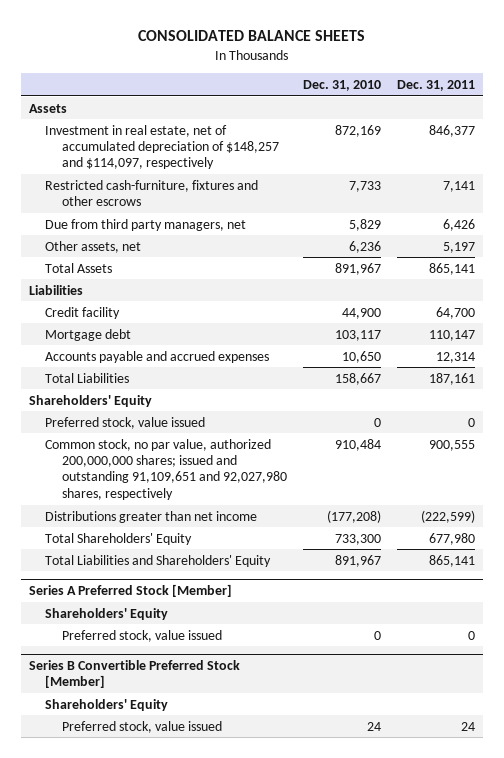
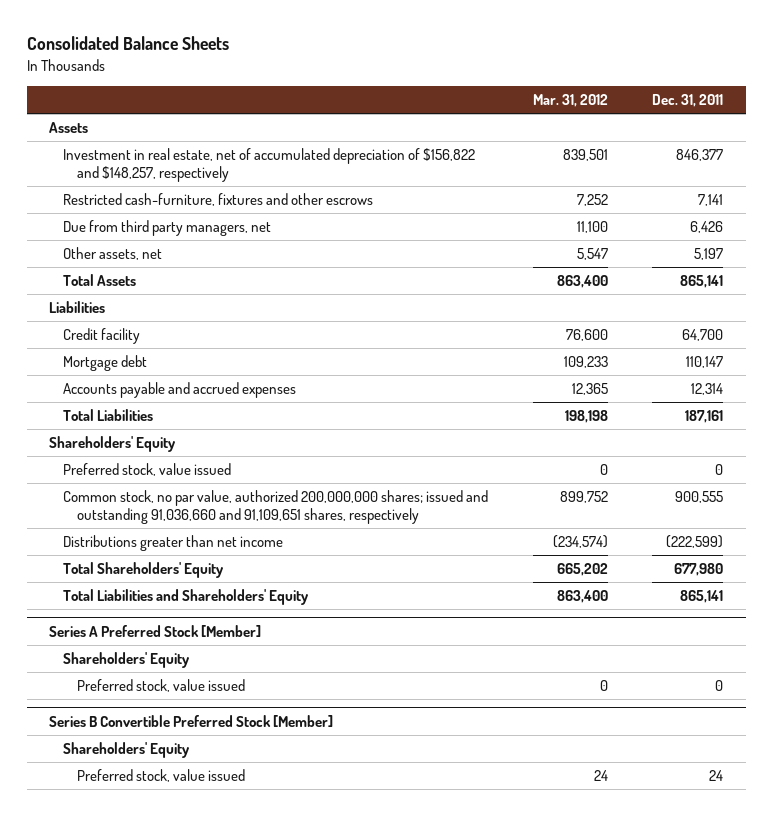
- CONSOLIDATED BALANCE SHEETS
+ Consolidated Balance Sheets
- | Dec. 31, 2010 | Dec. 31, 2011
+ | Mar. 31, 2012 | Dec. 31, 2011
- Investment in real estate, net of accumulated depreciation of $148,257 and $114,097, respectively | 872,169 | 846,377
+ Investment in real estate, net of accumulated depreciation of $156,822 and $148,257, respectively | 839,501 | 846,377
- Common stock, no par value, authorized 200,000,000 shares; issued and outstanding 91,109,651 and 92,027,980 shares, respectively | 910,484 | 900,555
+ Common stock, no par value, authorized 200,000,000 shares; issued and outstanding 91,036,660 and 91,109,651 shares, respectively | 899,752 | 900,555

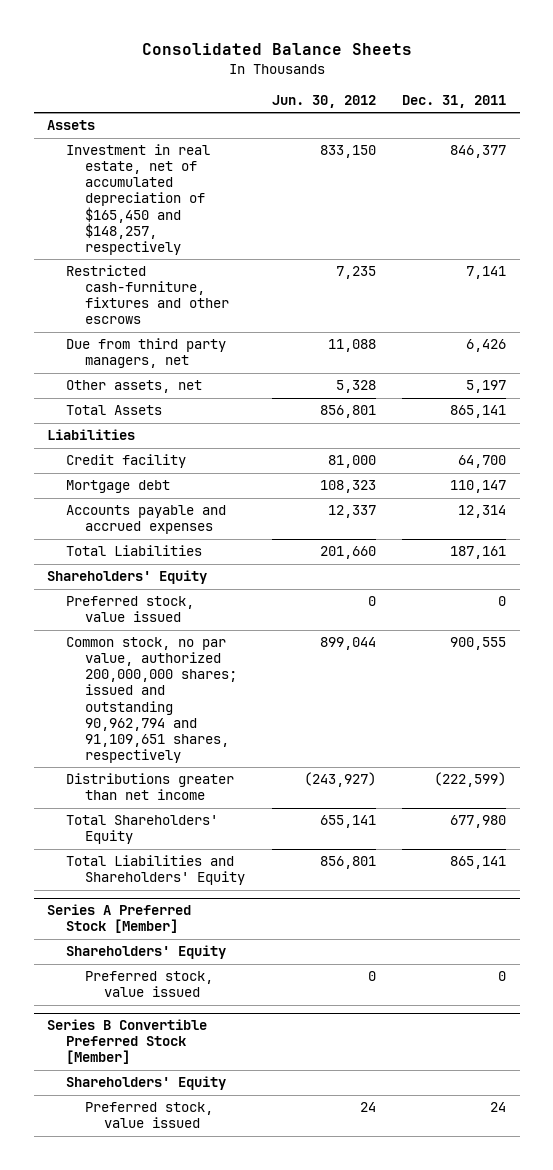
- | Mar. 31, 2012 | Dec. 31, 2011
+ | Jun. 30, 2012 | Dec. 31, 2011
- Investment in real estate, net of accumulated depreciation of $156,822 and $148,257, respectively | 839,501 | 846,377
+ Investment in real estate, net of accumulated depreciation of $165,450 and $148,257, respectively | 833,150 | 846,377
- Common stock, no par value, authorized 200,000,000 shares; issued and outstanding 91,036,660 and 91,109,651 shares, respectively | 899,752 | 900,555
+ Common stock, no par value, authorized 200,000,000 shares; issued and outstanding 90,962,794 and 91,109,651 shares, respectively | 899,044 | 900,555

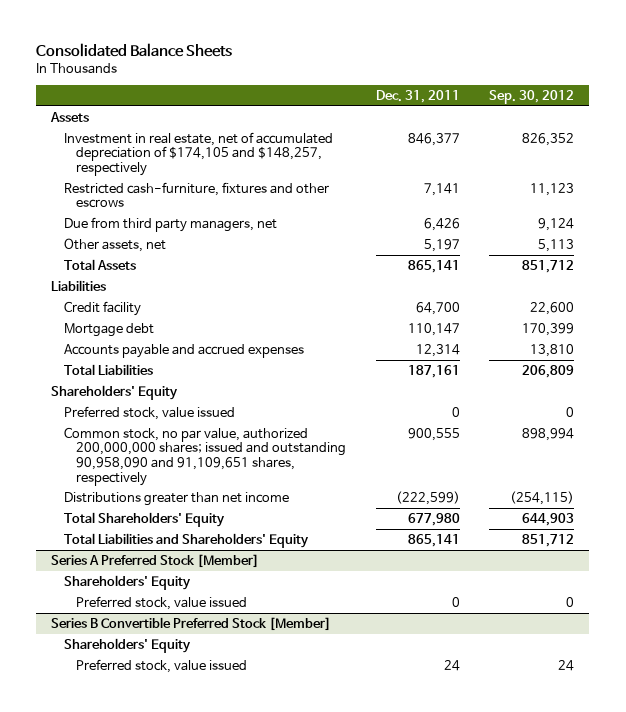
- | Jun. 30, 2012 | Dec. 31, 2011
+ | Dec. 31, 2011 | Sep. 30, 2012
- Investment in real estate, net of accumulated depreciation of $165,450 and $148,257, respectively | 833,150 | 846,377
+ Investment in real estate, net of accumulated depreciation of $174,105 and $148,257, respectively | 846,377 | 826,352
- Common stock, no par value, authorized 200,000,000 shares; issued and outstanding 90,962,794 and 91,109,651 shares, respectively | 899,044 | 900,555
+ Common stock, no par value, authorized 200,000,000 shares; issued and outstanding 90,958,090 and 91,109,651 shares, respectively | 900,555 | 898,994

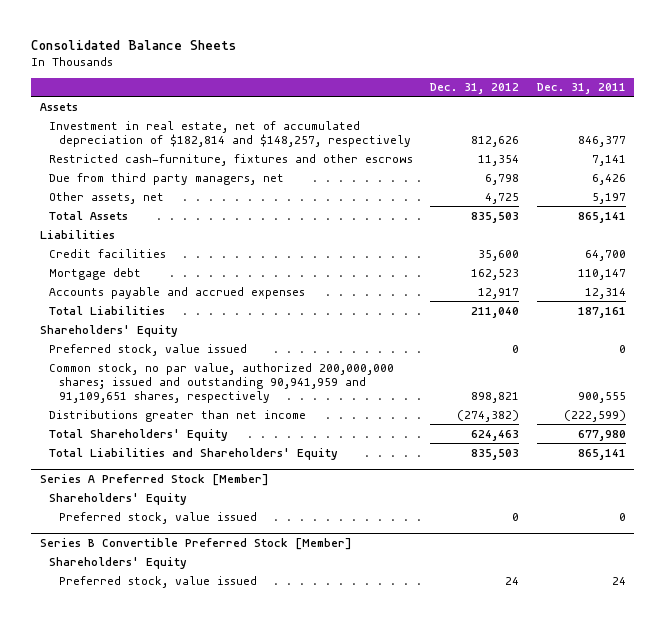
- | Dec. 31, 2011 | Sep. 30, 2012
+ | Dec. 31, 2012 | Dec. 31, 2011
- Investment in real estate, net of accumulated depreciation of $174,105 and $148,257, respectively | 846,377 | 826,352
+ Investment in real estate, net of accumulated depreciation of $182,814 and $148,257, respectively | 812,626 | 846,377
- Credit facility | 64,700 | 22,600
+ Credit facilities | 35,600 | 64,700
- Common stock, no par value, authorized 200,000,000 shares; issued and outstanding 90,958,090 and 91,109,651 shares, respectively | 900,555 | 898,994
+ Common stock, no par value, authorized 200,000,000 shares; issued and outstanding 90,941,959 and 91,109,651 shares, respectively | 898,821 | 900,555

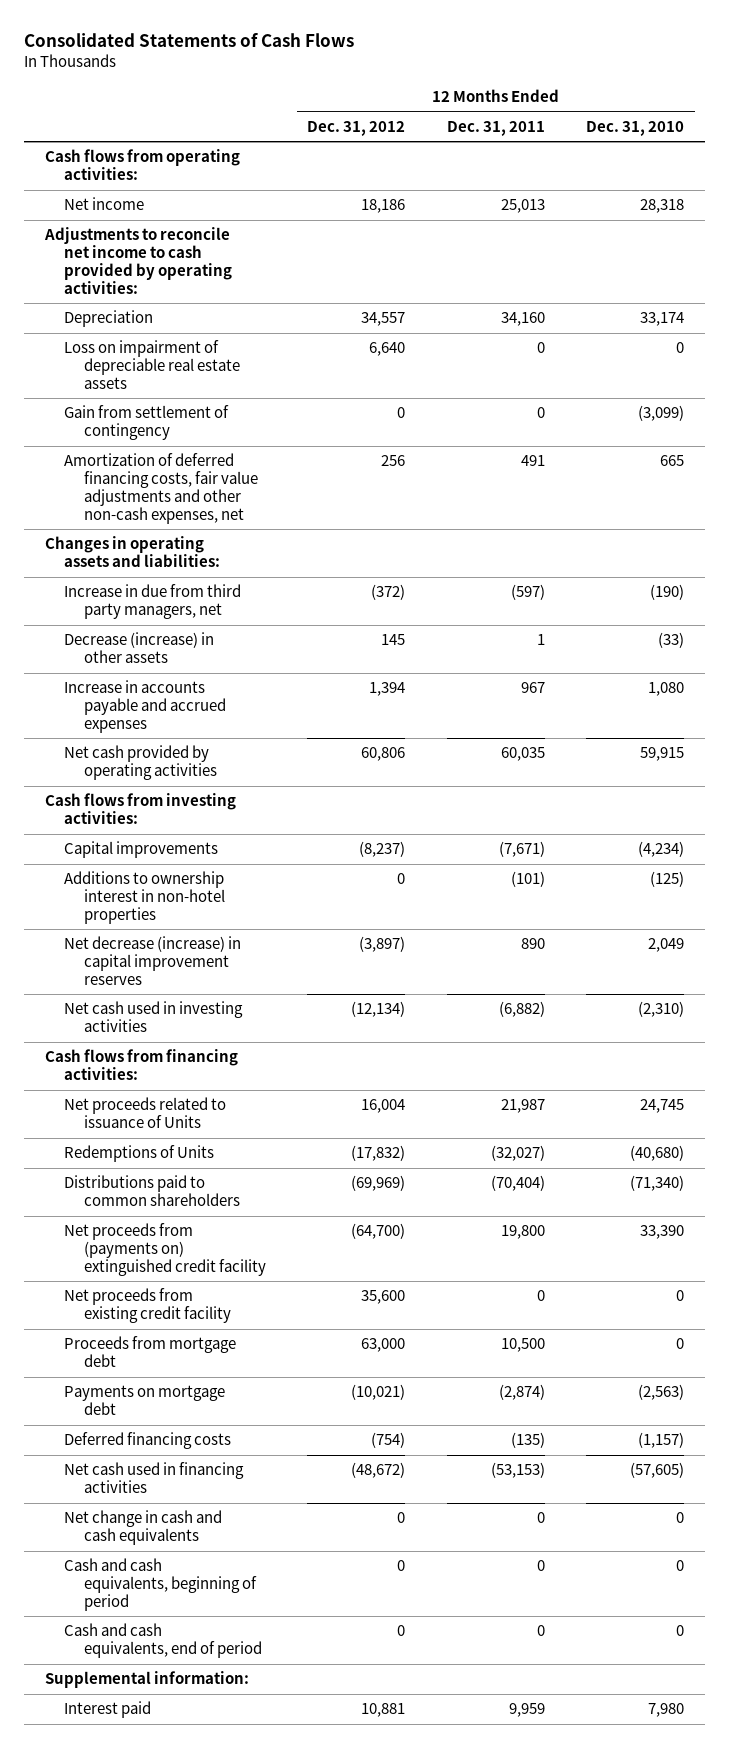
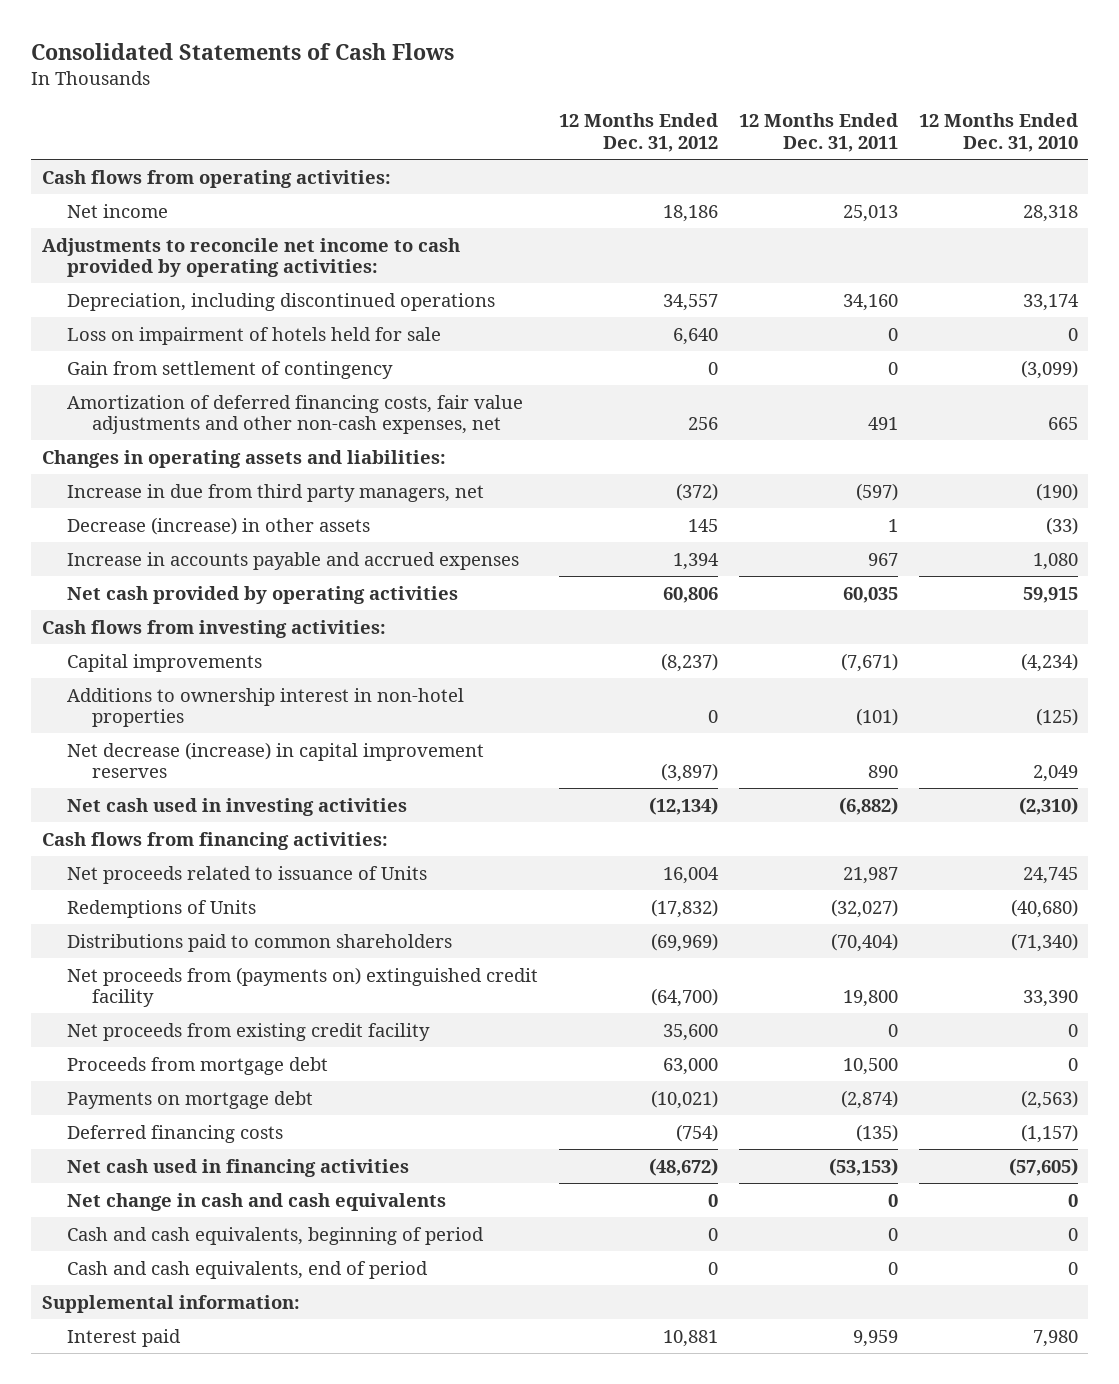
- Depreciation | 34,557 | 34,160 | 33,174
- Loss on impairment of depreciable real estate assets | 6,640 | 0 | 0
+ Depreciation, including discontinued operations | 34,557 | 34,160 | 33,174
+ Loss on impairment of hotels held for sale | 6,640 | 0 | 0

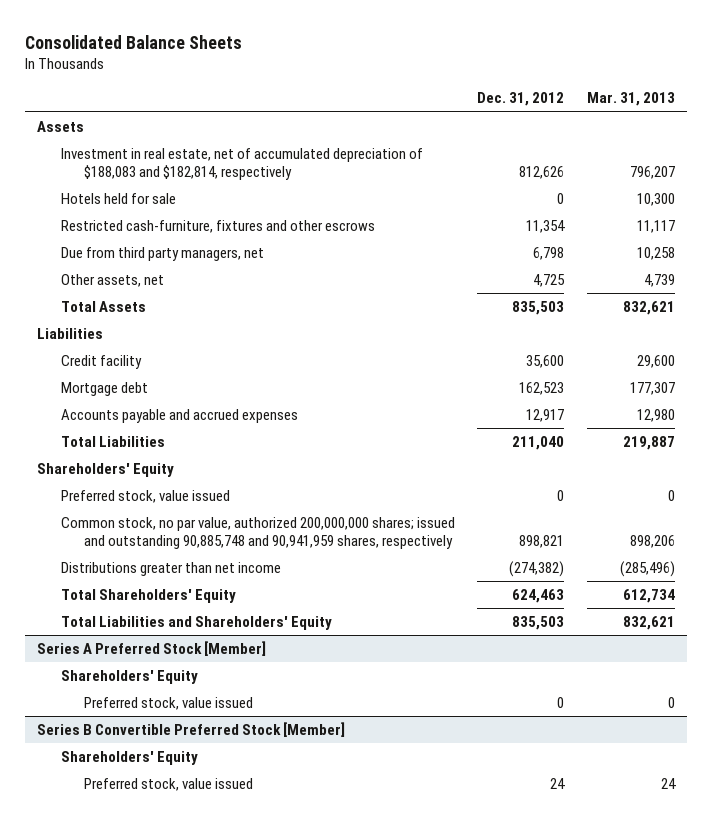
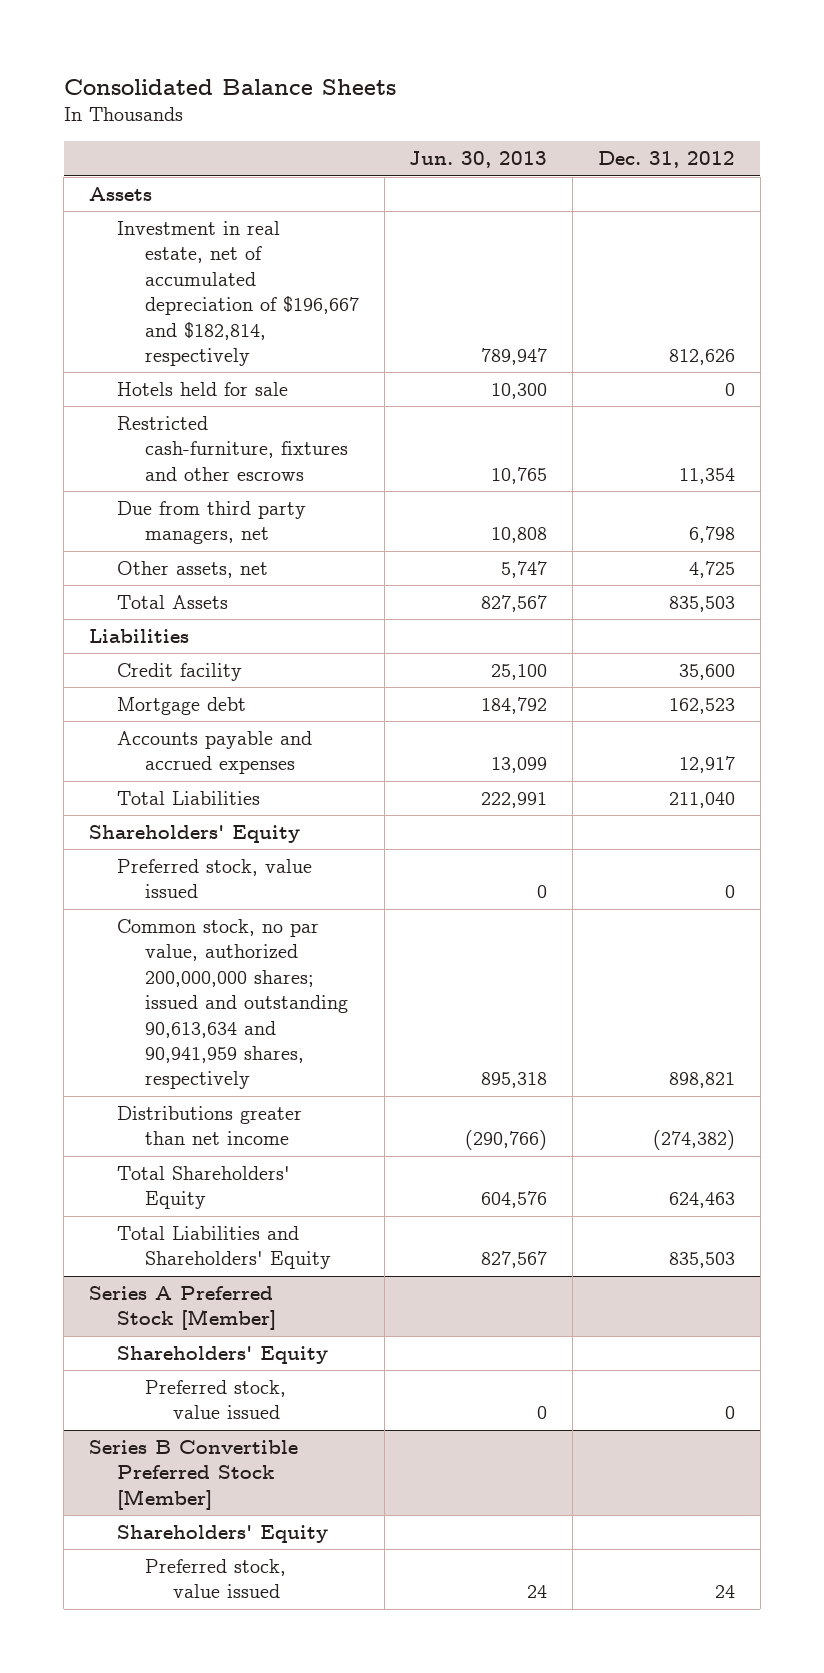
- | Dec. 31, 2012 | Mar. 31, 2013
+ | Jun. 30, 2013 | Dec. 31, 2012
- Investment in real estate, net of accumulated depreciation of $188,083 and $182,814, respectively | 812,626 | 796,207
+ Investment in real estate, net of accumulated depreciation of $196,667 and $182,814, respectively | 789,947 | 812,626
- Common stock, no par value, authorized 200,000,000 shares; issued and outstanding 90,885,748 and 90,941,959 shares, respectively | 898,821 | 898,206
+ Common stock, no par value, authorized 200,000,000 shares; issued and outstanding 90,613,634 and 90,941,959 shares, respectively | 895,318 | 898,821

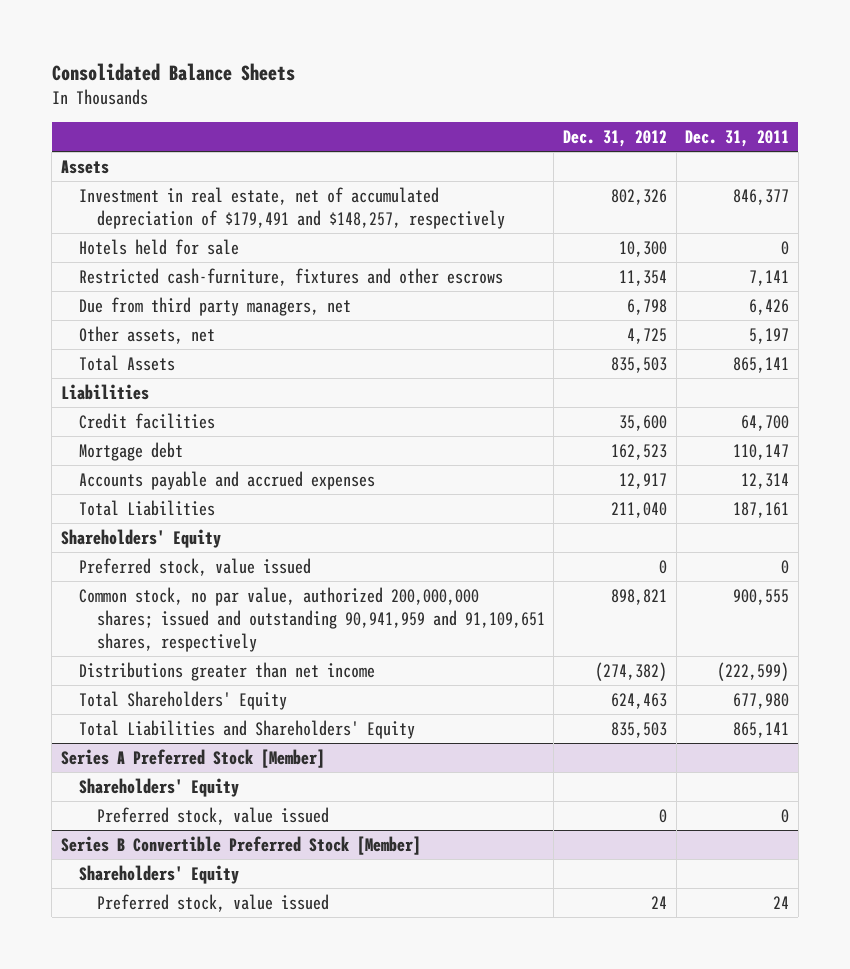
- | Jun. 30, 2013 | Dec. 31, 2012
+ | Dec. 31, 2012 | Dec. 31, 2011
- Investment in real estate, net of accumulated depreciation of $196,667 and $182,814, respectively | 789,947 | 812,626
- Hotels held for sale | 10,300 | 0
+ Investment in real estate, net of accumulated depreciation of $179,491 and $148,257, respectively | 802,326 | 846,377
+ Hotels held for sale | 10,300 | 0
- Credit facility | 25,100 | 35,600
+ Credit facilities | 35,600 | 64,700
- Common stock, no par value, authorized 200,000,000 shares; issued and outstanding 90,613,634 and 90,941,959 shares, respectively | 895,318 | 898,821
+ Common stock, no par value, authorized 200,000,000 shares; issued and outstanding 90,941,959 and 91,109,651 shares, respectively | 898,821 | 900,555

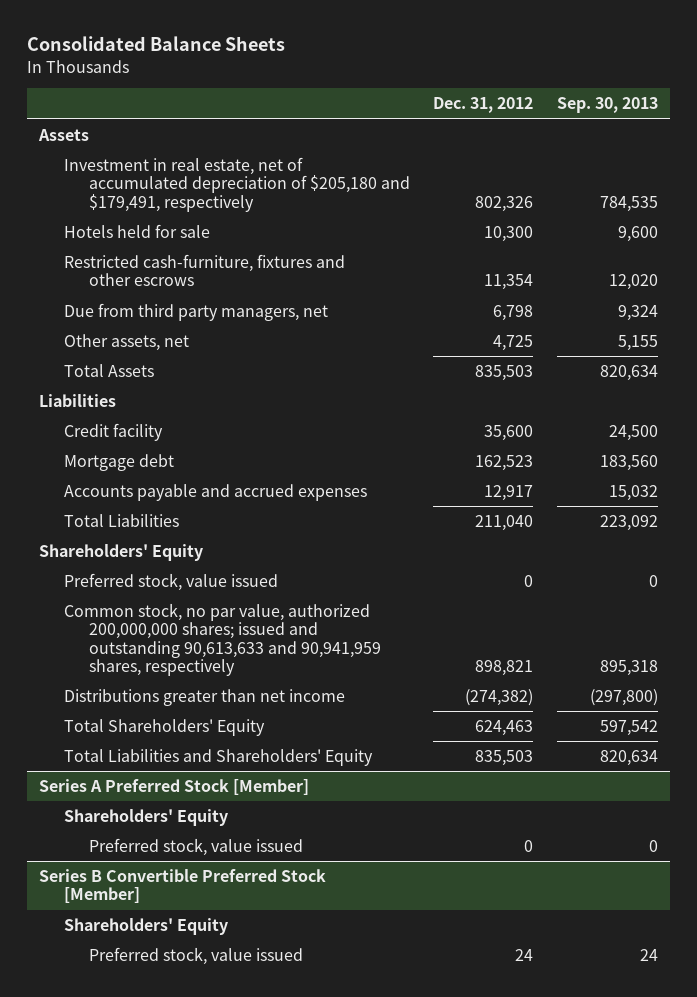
- | Dec. 31, 2012 | Dec. 31, 2011
+ | Dec. 31, 2012 | Sep. 30, 2013
- Investment in real estate, net of accumulated depreciation of $179,491 and $148,257, respectively | 802,326 | 846,377
+ Investment in real estate, net of accumulated depreciation of $205,180 and $179,491, respectively | 802,326 | 784,535
- Credit facilities | 35,600 | 64,700
+ Credit facility | 35,600 | 24,500
- Common stock, no par value, authorized 200,000,000 shares; issued and outstanding 90,941,959 and 91,109,651 shares, respectively | 898,821 | 900,555
+ Common stock, no par value, authorized 200,000,000 shares; issued and outstanding 90,613,633 and 90,941,959 shares, respectively | 898,821 | 895,318

